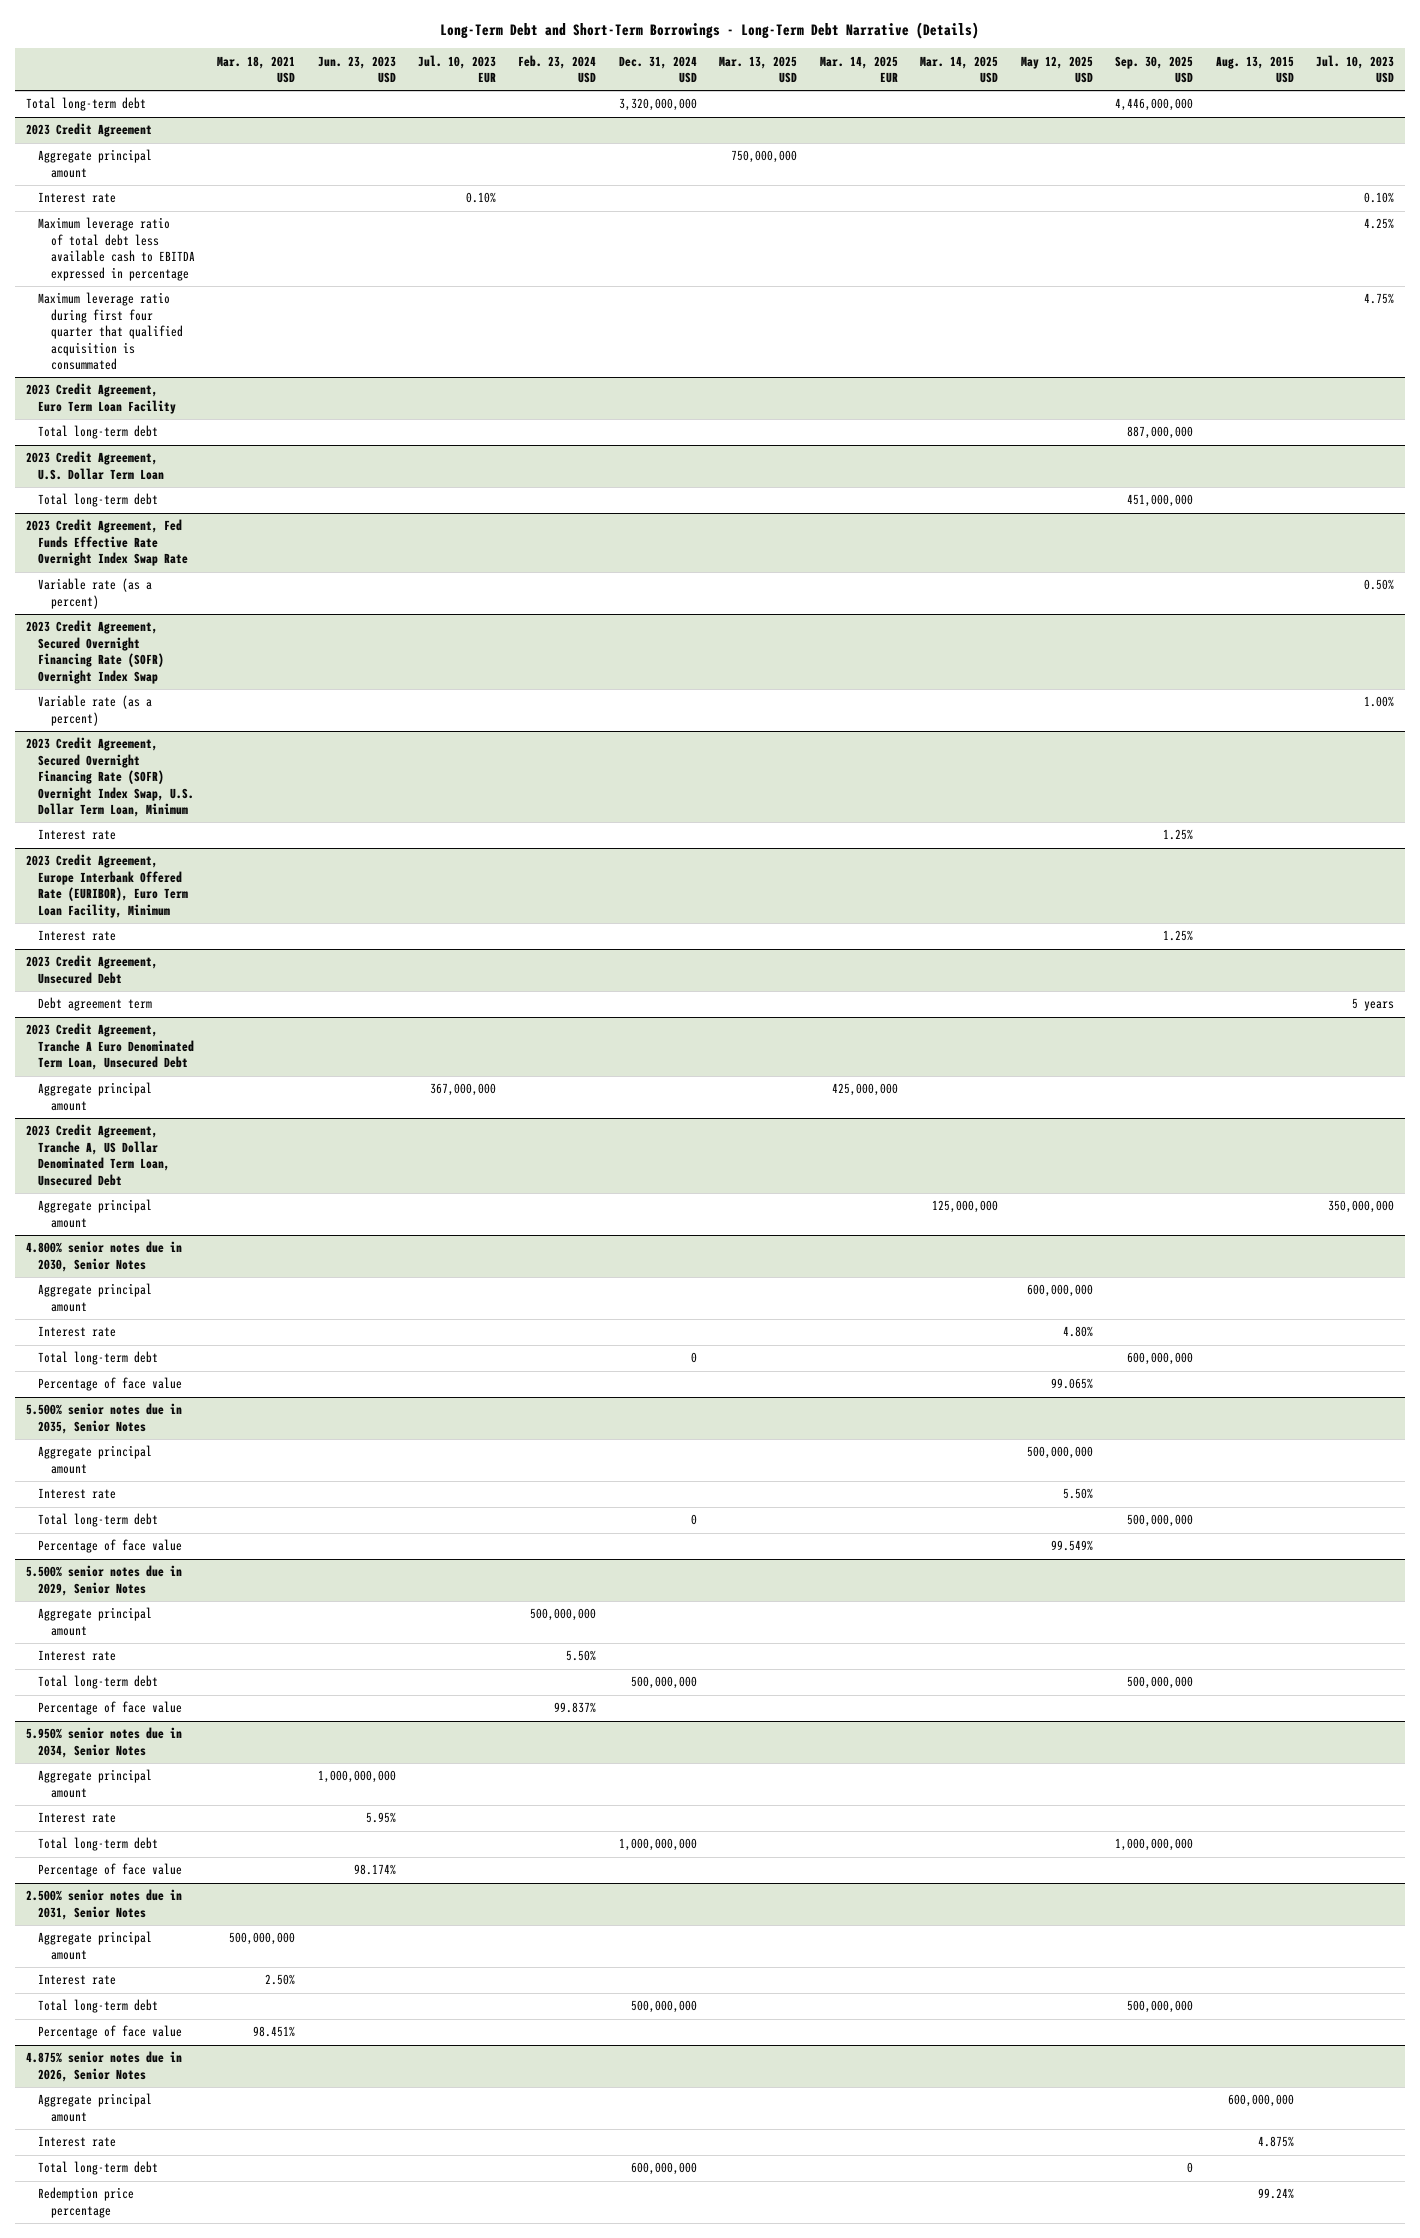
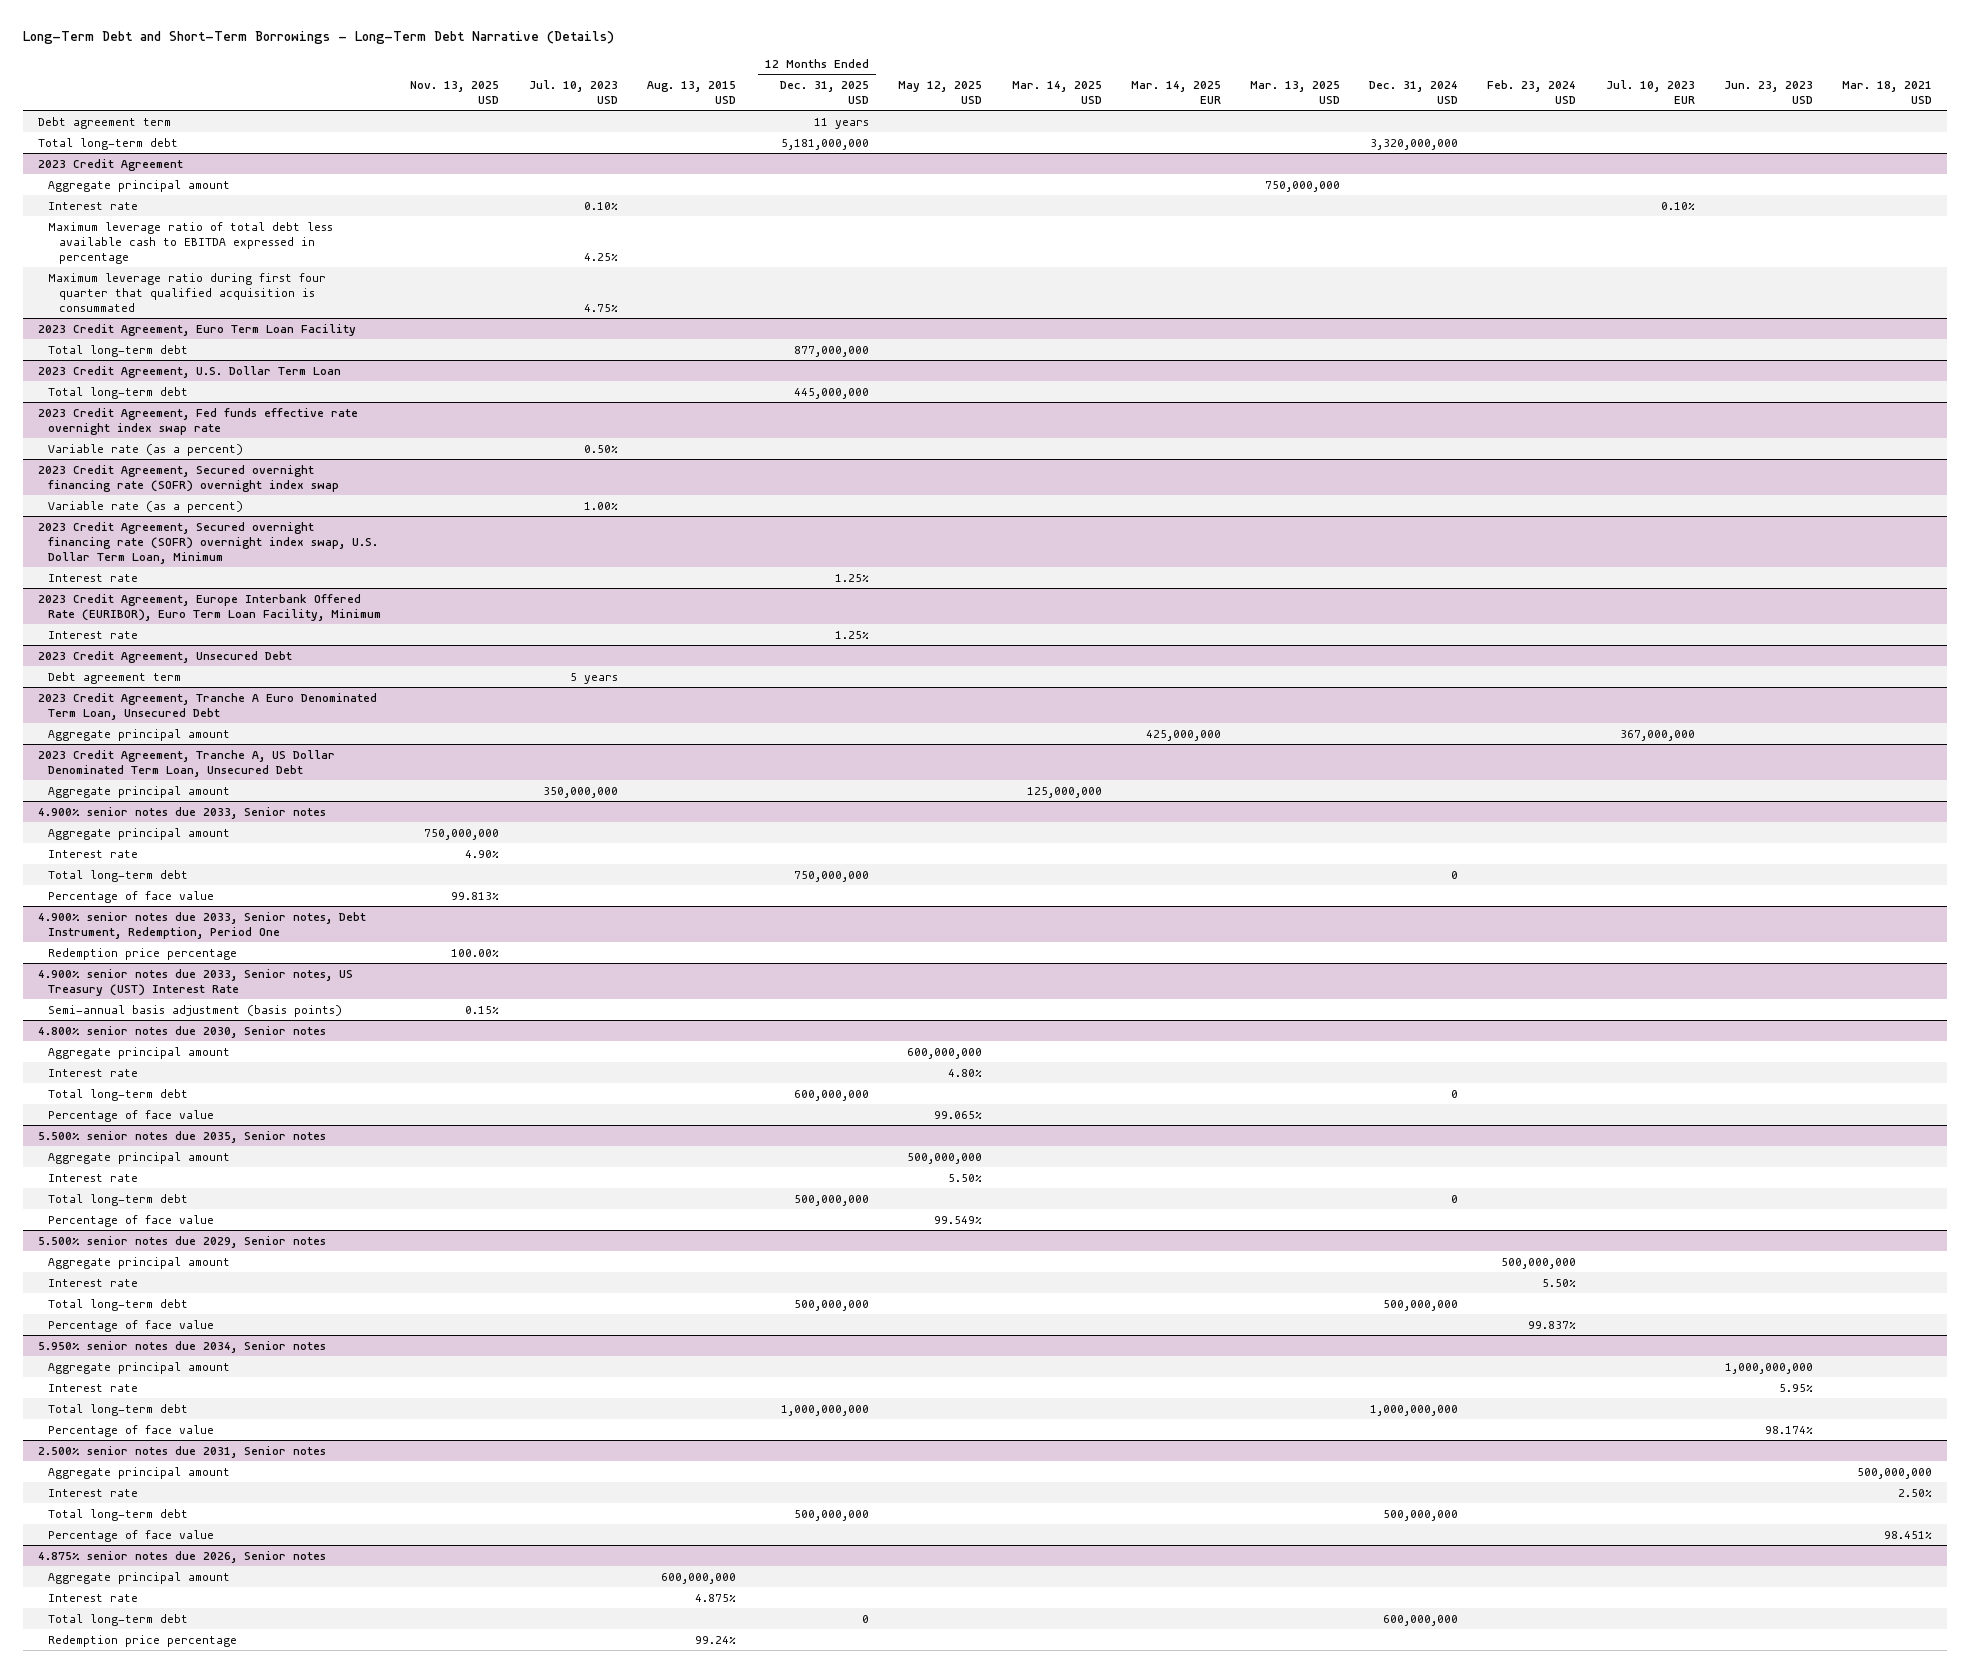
- | Mar. 18, 2021 USD | Jun. 23, 2023 USD | Jul. 10, 2023 EUR | Feb. 23, 2024 USD | Dec. 31, 2024 USD | Mar. 13, 2025 USD | Mar. 14, 2025 EUR | Mar. 14, 2025 USD | May 12, 2025 USD | Sep. 30, 2025 USD | Aug. 13, 2015 USD | Jul. 10, 2023 USD
+ | Nov. 13, 2025 USD | Jul. 10, 2023 USD | Aug. 13, 2015 USD | 12 Months Ended Dec. 31, 2025 USD | May 12, 2025 USD | Mar. 14, 2025 USD | Mar. 14, 2025 EUR | Mar. 13, 2025 USD | Dec. 31, 2024 USD | Feb. 23, 2024 USD | Jul. 10, 2023 EUR | Jun. 23, 2023 USD | Mar. 18, 2021 USD
+ Debt agreement term | | | | 11 years | | | | | | | | |
- 2023 Credit Agreement, Fed Funds Effective Rate Overnight Index Swap Rate
+ 2023 Credit Agreement, Fed funds effective rate overnight index swap rate
- 2023 Credit Agreement, Secured Overnight Financing Rate (SOFR) Overnight Index Swap
+ 2023 Credit Agreement, Secured overnight financing rate (SOFR) overnight index swap
- 2023 Credit Agreement, Secured Overnight Financing Rate (SOFR) Overnight Index Swap, U.S. Dollar Term Loan, Minimum
+ 2023 Credit Agreement, Secured overnight financing rate (SOFR) overnight index swap, U.S. Dollar Term Loan, Minimum
- 4.800% senior notes due in 2030, Senior Notes
+ 4.900% senior notes due 2033, Senior notes
+ Aggregate principal amount | 750,000,000 | | | | | | | | | | | |
+ Interest rate | 4.90% | | | | | | | | | | | |
+ Total long-term debt | | | | 750,000,000 | | | | | 0 | | | |
+ Percentage of face value | 99.813% | | | | | | | | | | | |
+ 4.900% senior notes due 2033, Senior notes, Debt Instrument, Redemption, Period One
+ Redemption price percentage | 100.00% | | | | | | | | | | | |
+ 4.900% senior notes due 2033, Senior notes, US Treasury (UST) Interest Rate
+ Semi-annual basis adjustment (basis points) | 0.15% | | | | | | | | | | | |
+ 4.800% senior notes due 2030, Senior notes
- 5.500% senior notes due in 2035, Senior Notes
+ 5.500% senior notes due 2035, Senior notes
- 5.500% senior notes due in 2029, Senior Notes
+ 5.500% senior notes due 2029, Senior notes
- 5.950% senior notes due in 2034, Senior Notes
+ 5.950% senior notes due 2034, Senior notes
- 2.500% senior notes due in 2031, Senior Notes
+ 2.500% senior notes due 2031, Senior notes
- 4.875% senior notes due in 2026, Senior Notes
+ 4.875% senior notes due 2026, Senior notes

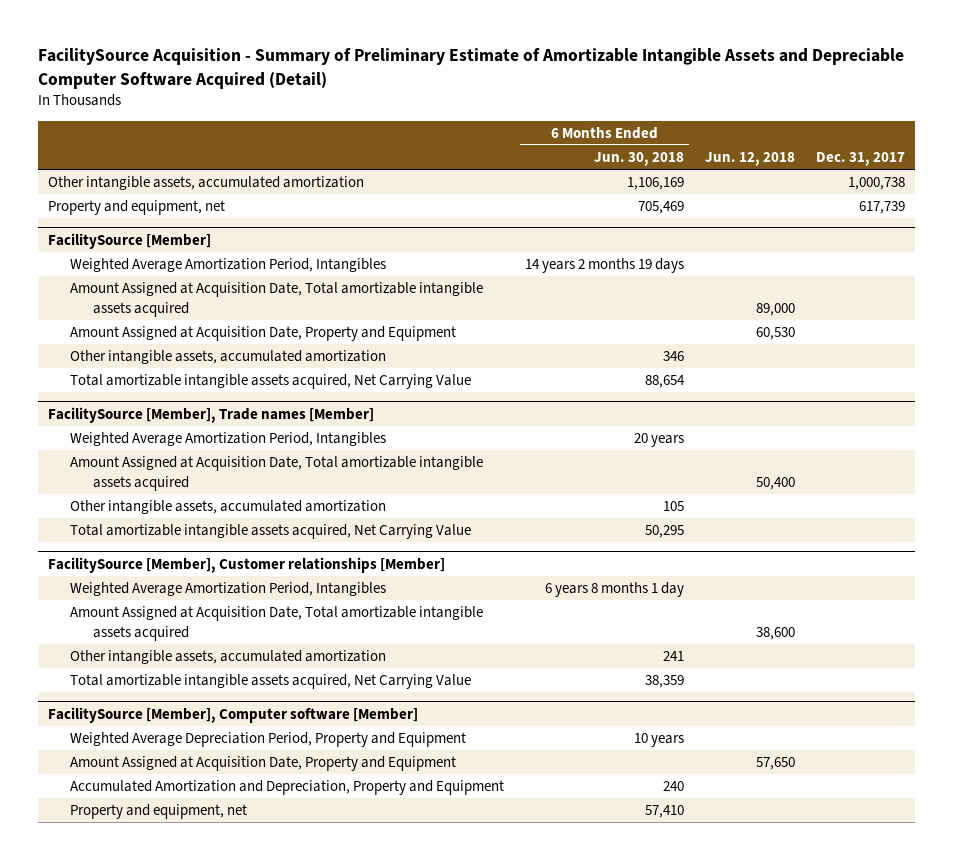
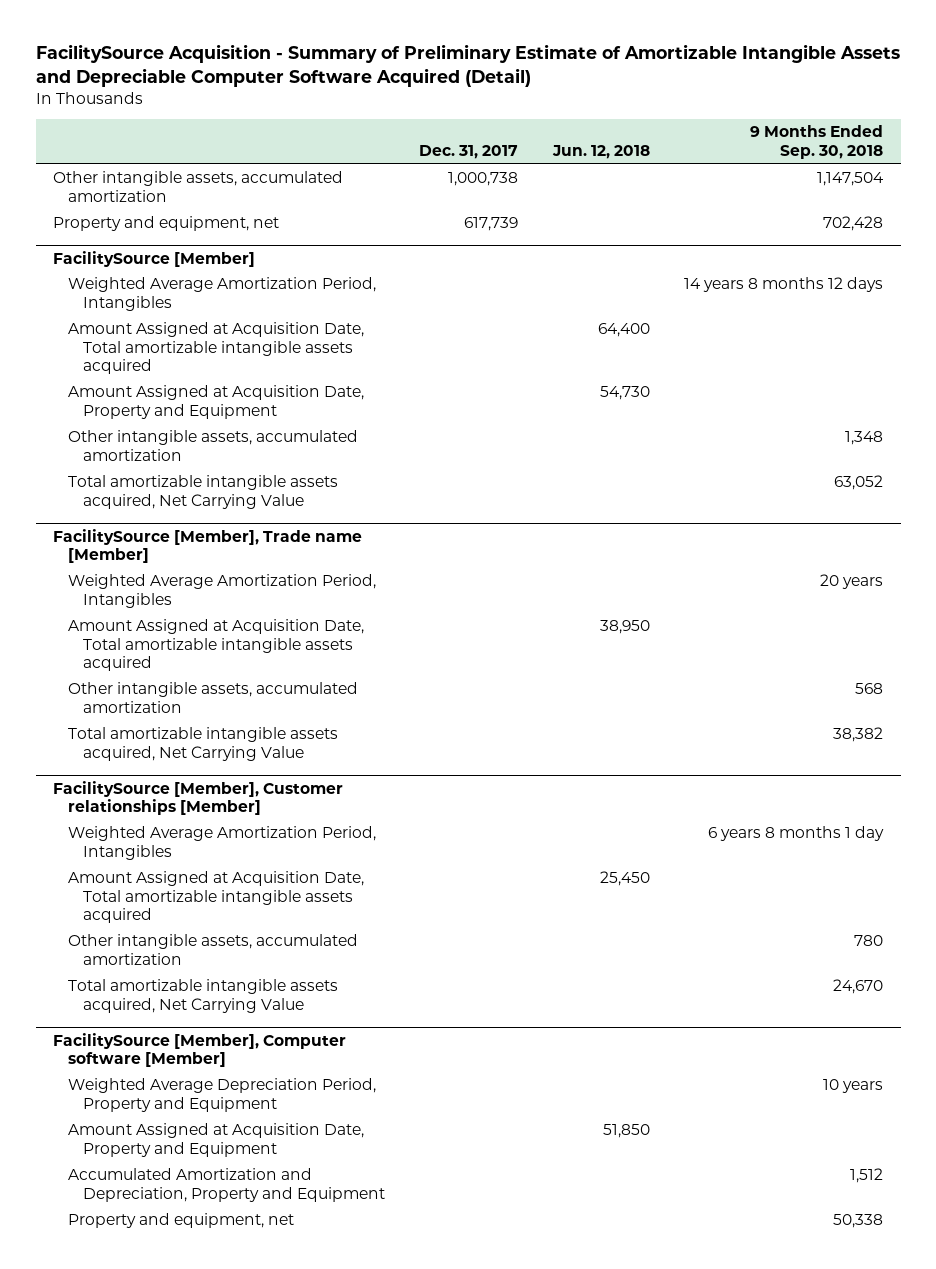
- | 6 Months Ended Jun. 30, 2018 | Jun. 12, 2018 | Dec. 31, 2017
+ | Dec. 31, 2017 | Jun. 12, 2018 | 9 Months Ended Sep. 30, 2018
@ FacilitySource [Member]
- Amount Assigned at Acquisition Date, Total amortizable intangible assets acquired | | 89,000 |
- Amount Assigned at Acquisition Date, Property and Equipment | | 60,530 |
+ Amount Assigned at Acquisition Date, Total amortizable intangible assets acquired | | 64,400 |
+ Amount Assigned at Acquisition Date, Property and Equipment | | 54,730 |
- FacilitySource [Member], Trade names [Member]
+ FacilitySource [Member], Trade name [Member]
- Amount Assigned at Acquisition Date, Total amortizable intangible assets acquired | | 50,400 |
+ Amount Assigned at Acquisition Date, Total amortizable intangible assets acquired | | 38,950 |
@ FacilitySource [Member], Customer relationships [Member]
- Amount Assigned at Acquisition Date, Total amortizable intangible assets acquired | | 38,600 |
+ Amount Assigned at Acquisition Date, Total amortizable intangible assets acquired | | 25,450 |
@ FacilitySource [Member], Computer software [Member]
- Amount Assigned at Acquisition Date, Property and Equipment | | 57,650 |
+ Amount Assigned at Acquisition Date, Property and Equipment | | 51,850 |

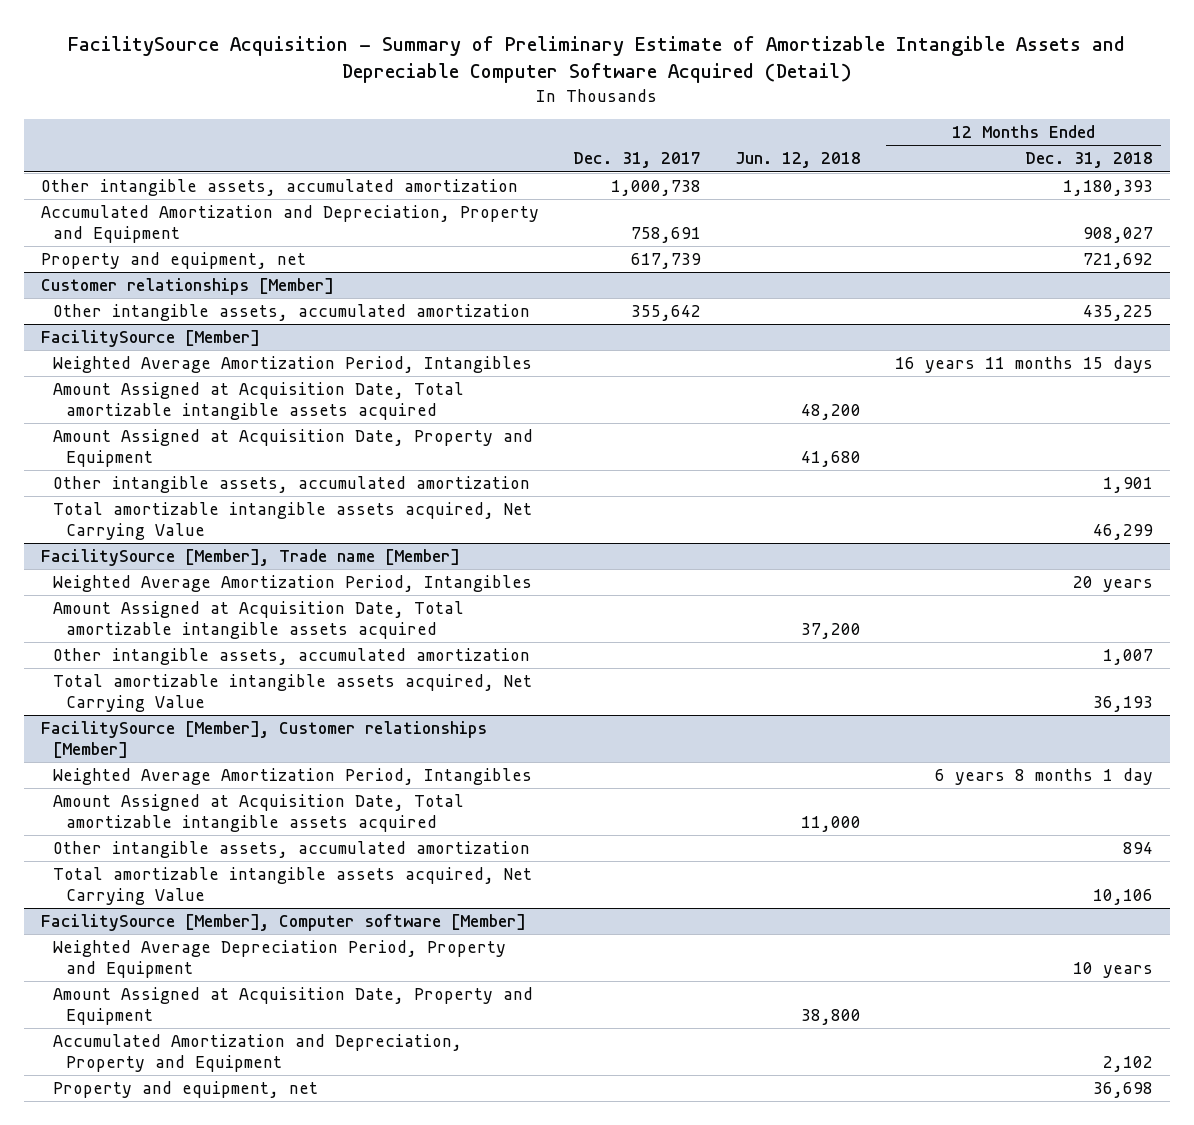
- | Dec. 31, 2017 | Jun. 12, 2018 | 9 Months Ended Sep. 30, 2018
+ | Dec. 31, 2017 | Jun. 12, 2018 | 12 Months Ended Dec. 31, 2018
+ Accumulated Amortization and Depreciation, Property and Equipment | 758,691 | | 908,027
+ Customer relationships [Member]
+ Other intangible assets, accumulated amortization | 355,642 | | 435,225
@ FacilitySource [Member]
- Amount Assigned at Acquisition Date, Total amortizable intangible assets acquired | | 64,400 |
- Amount Assigned at Acquisition Date, Property and Equipment | | 54,730 |
+ Amount Assigned at Acquisition Date, Total amortizable intangible assets acquired | | 48,200 |
+ Amount Assigned at Acquisition Date, Property and Equipment | | 41,680 |
@ FacilitySource [Member], Trade name [Member]
- Amount Assigned at Acquisition Date, Total amortizable intangible assets acquired | | 38,950 |
+ Amount Assigned at Acquisition Date, Total amortizable intangible assets acquired | | 37,200 |
@ FacilitySource [Member], Customer relationships [Member]
- Amount Assigned at Acquisition Date, Total amortizable intangible assets acquired | | 25,450 |
+ Amount Assigned at Acquisition Date, Total amortizable intangible assets acquired | | 11,000 |
@ FacilitySource [Member], Computer software [Member]
- Amount Assigned at Acquisition Date, Property and Equipment | | 51,850 |
+ Amount Assigned at Acquisition Date, Property and Equipment | | 38,800 |

